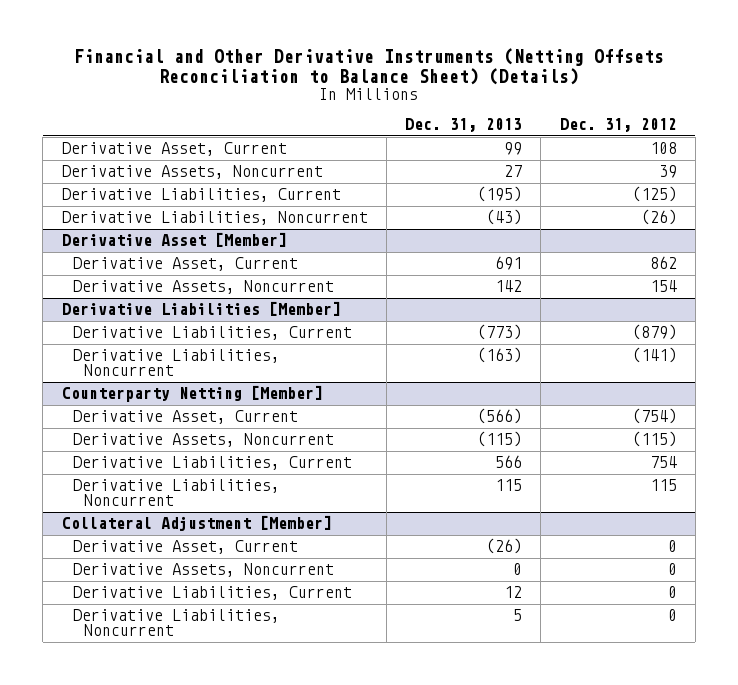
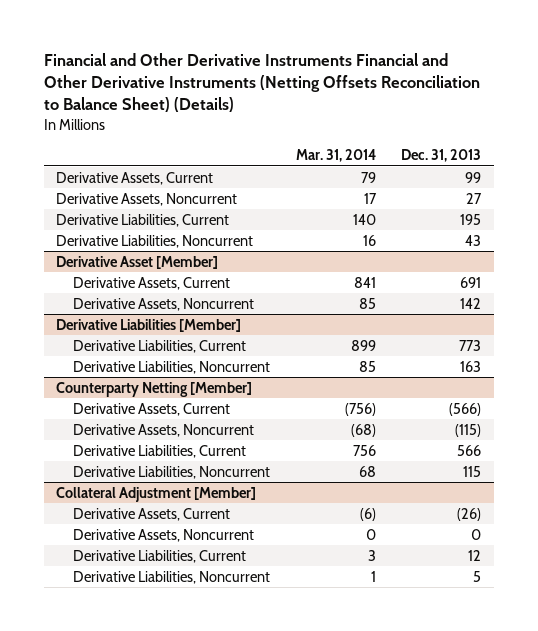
- Financial and Other Derivative Instruments (Netting Offsets Reconciliation to Balance Sheet) (Details)
+ Financial and Other Derivative Instruments Financial and Other Derivative Instruments (Netting Offsets Reconciliation to Balance Sheet) (Details)
- | Dec. 31, 2013 | Dec. 31, 2012
+ | Mar. 31, 2014 | Dec. 31, 2013
- Derivative Asset, Current | 99 | 108
+ Derivative Assets, Current | 79 | 99
- Derivative Liabilities, Current | (195) | (125)
- Derivative Liabilities, Noncurrent | (43) | (26)
+ Derivative Liabilities, Current | 140 | 195
+ Derivative Liabilities, Noncurrent | 16 | 43
@ Derivative Asset [Member]
- Derivative Asset, Current | 691 | 862
+ Derivative Assets, Current | 841 | 691
@ Derivative Liabilities [Member]
- Derivative Liabilities, Current | (773) | (879)
- Derivative Liabilities, Noncurrent | (163) | (141)
+ Derivative Liabilities, Current | 899 | 773
+ Derivative Liabilities, Noncurrent | 85 | 163
@ Counterparty Netting [Member]
- Derivative Asset, Current | (566) | (754)
+ Derivative Assets, Current | (756) | (566)
@ Collateral Adjustment [Member]
- Derivative Asset, Current | (26) | 0
+ Derivative Assets, Current | (6) | (26)

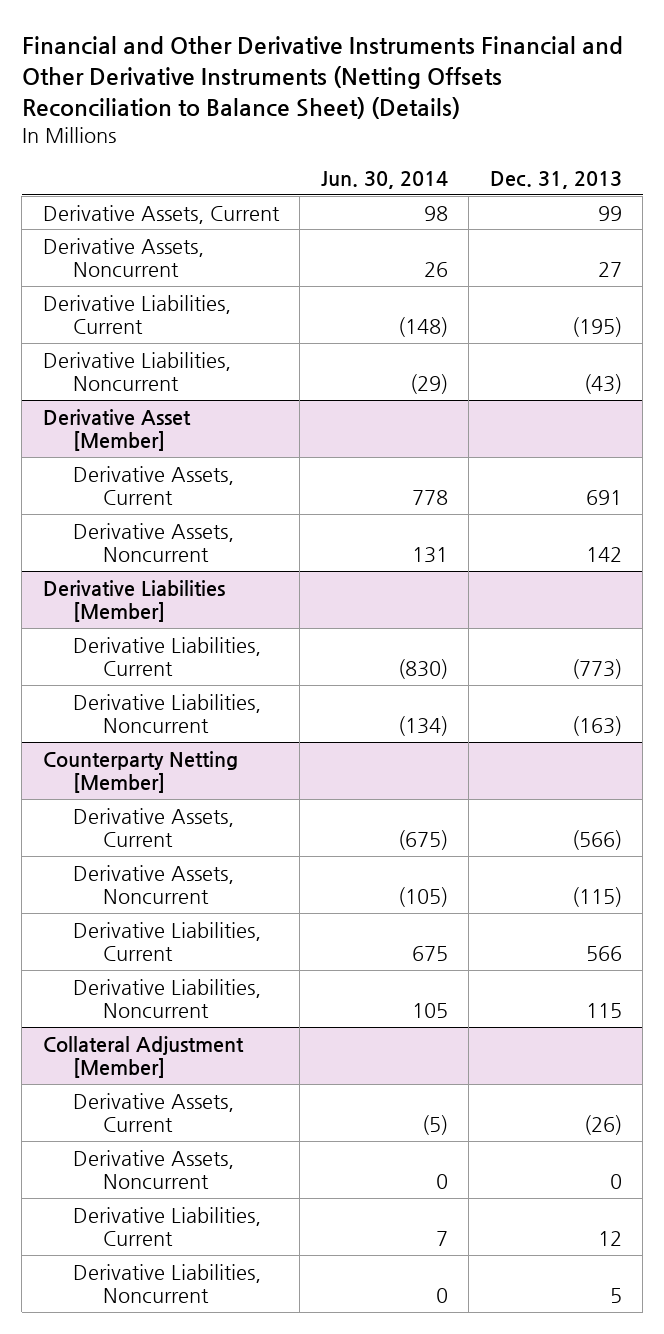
- | Mar. 31, 2014 | Dec. 31, 2013
+ | Jun. 30, 2014 | Dec. 31, 2013
- Derivative Liabilities, Current | 140 | 195
- Derivative Liabilities, Noncurrent | 16 | 43
+ Derivative Liabilities, Current | (148) | (195)
+ Derivative Liabilities, Noncurrent | (29) | (43)
@ Derivative Liabilities [Member]
- Derivative Liabilities, Current | 899 | 773
- Derivative Liabilities, Noncurrent | 85 | 163
+ Derivative Liabilities, Current | (830) | (773)
+ Derivative Liabilities, Noncurrent | (134) | (163)

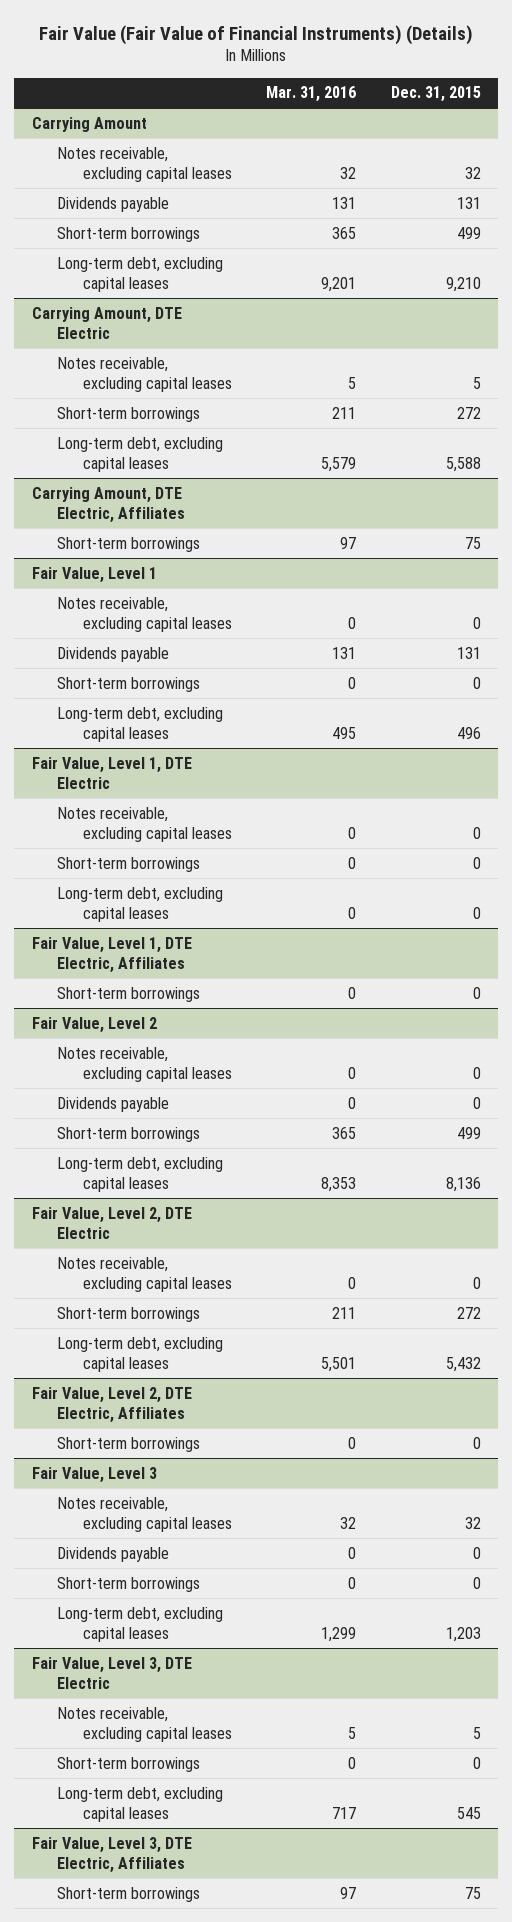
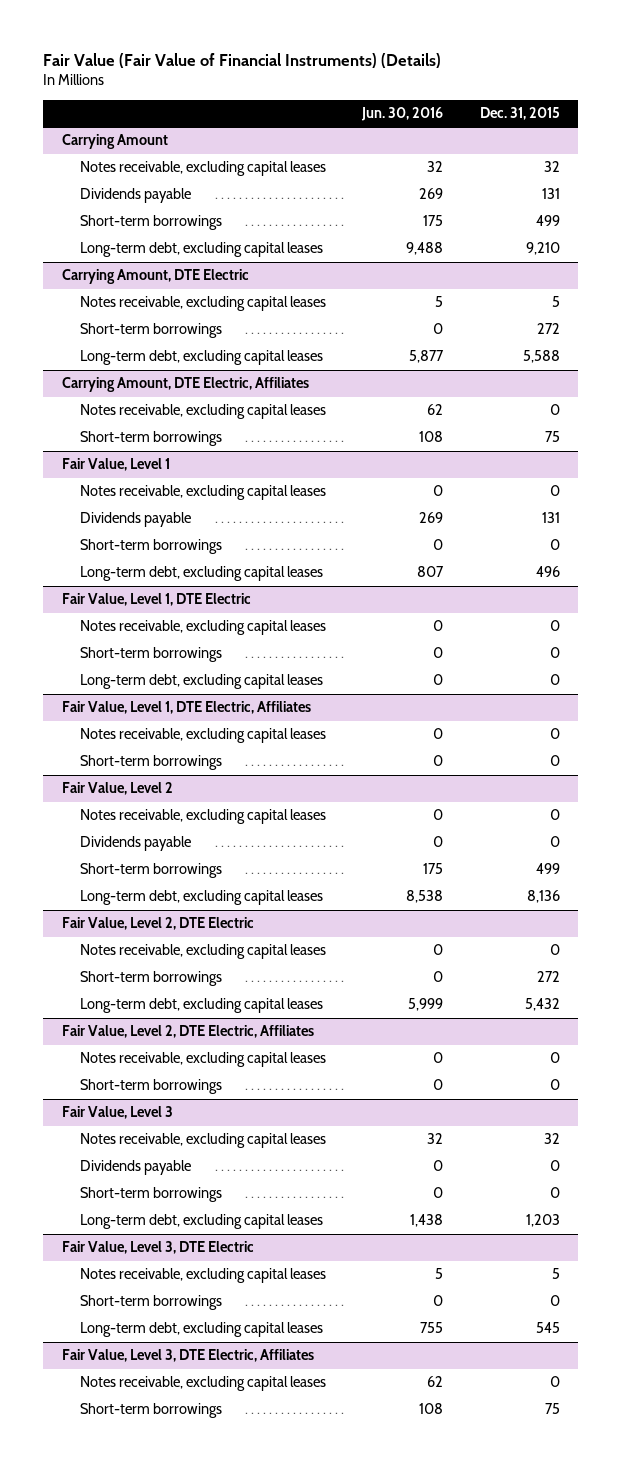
- | Mar. 31, 2016 | Dec. 31, 2015
+ | Jun. 30, 2016 | Dec. 31, 2015
@ Carrying Amount, DTE Electric, Affiliates
+ Notes receivable, excluding capital leases | 62 | 0
@ Fair Value, Level 1, DTE Electric, Affiliates
+ Notes receivable, excluding capital leases | 0 | 0
@ Fair Value, Level 2, DTE Electric, Affiliates
+ Notes receivable, excluding capital leases | 0 | 0
@ Fair Value, Level 3, DTE Electric, Affiliates
+ Notes receivable, excluding capital leases | 62 | 0

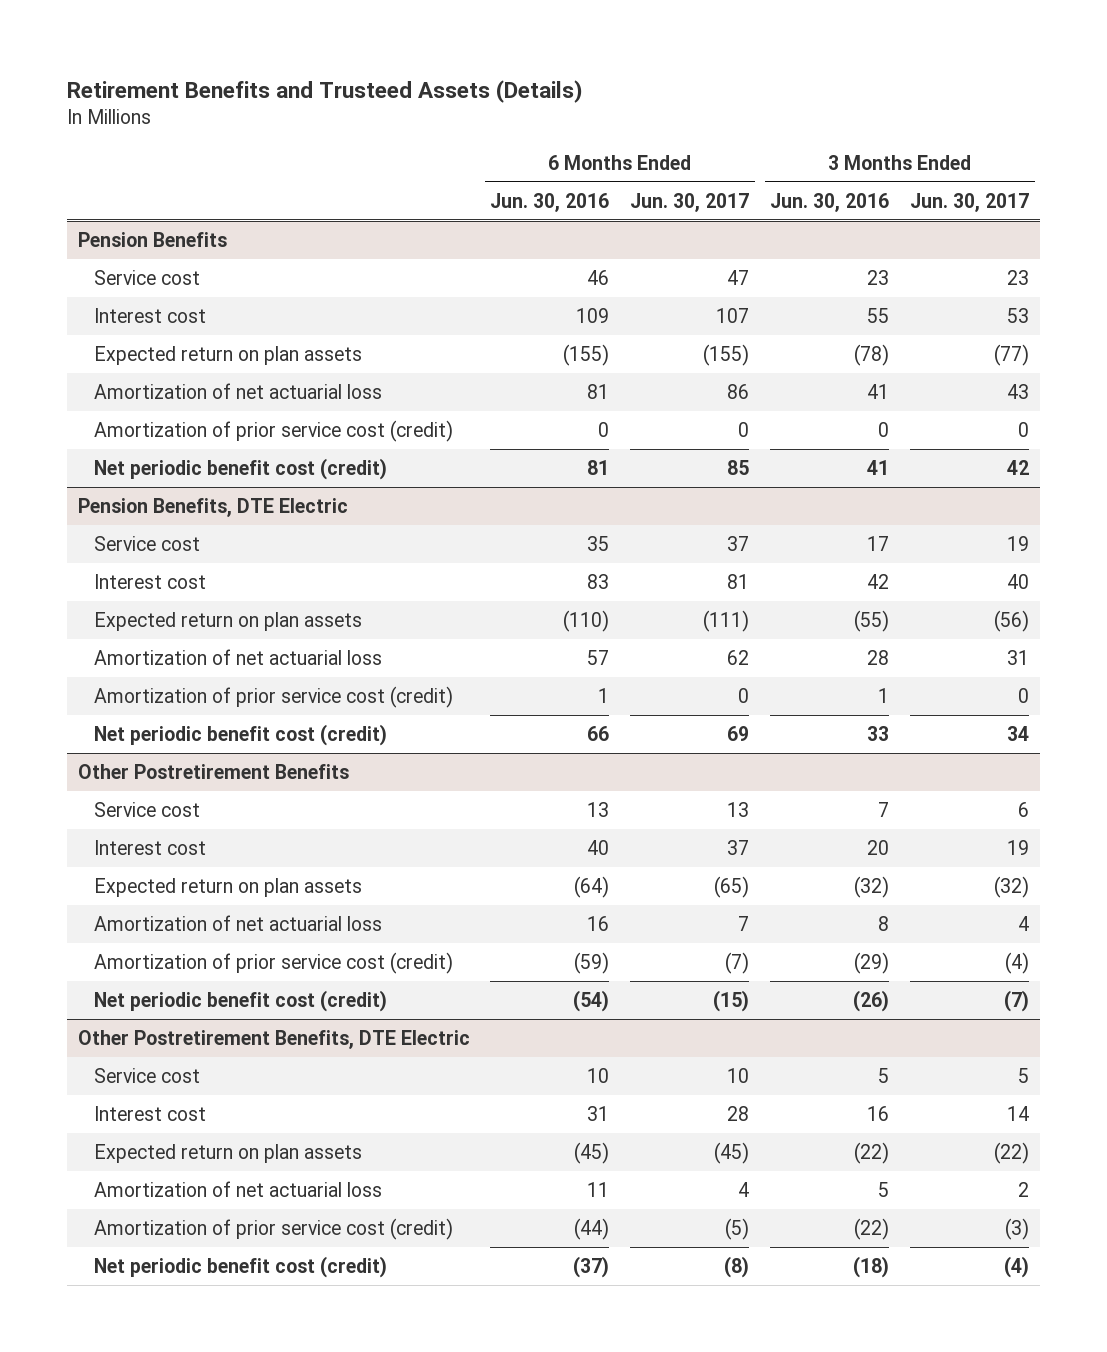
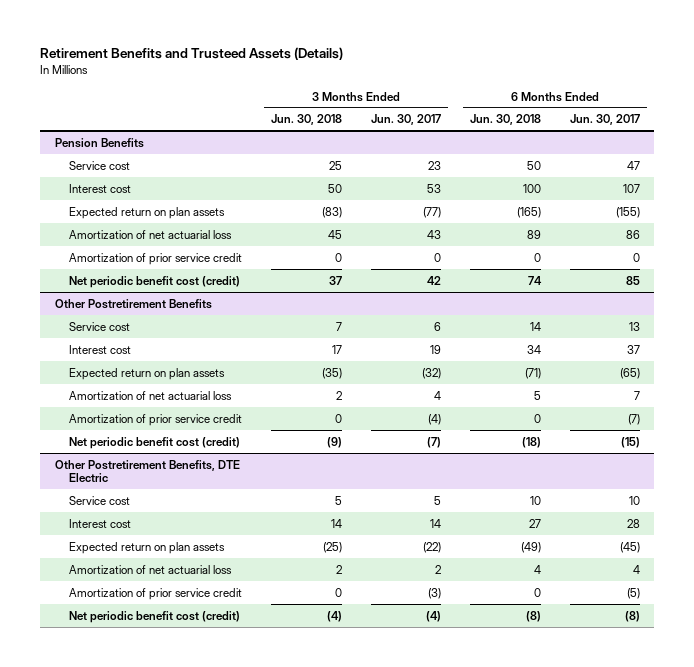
- | 6 Months Ended Jun. 30, 2016 | 6 Months Ended Jun. 30, 2017 | 3 Months Ended Jun. 30, 2016 | 3 Months Ended Jun. 30, 2017
+ | 3 Months Ended Jun. 30, 2018 | 3 Months Ended Jun. 30, 2017 | 6 Months Ended Jun. 30, 2018 | 6 Months Ended Jun. 30, 2017
@ Pension Benefits
- Amortization of prior service cost (credit) | 0 | 0 | 0 | 0
+ Amortization of prior service credit | 0 | 0 | 0 | 0
- Pension Benefits, DTE Electric
- Service cost | 35 | 37 | 17 | 19
- Interest cost | 83 | 81 | 42 | 40
- Expected return on plan assets | (110) | (111) | (55) | (56)
- Amortization of net actuarial loss | 57 | 62 | 28 | 31
- Amortization of prior service cost (credit) | 1 | 0 | 1 | 0
- Net periodic benefit cost (credit) | 66 | 69 | 33 | 34
@ Other Postretirement Benefits
- Amortization of prior service cost (credit) | (59) | (7) | (29) | (4)
+ Amortization of prior service credit | 0 | (4) | 0 | (7)
@ Other Postretirement Benefits, DTE Electric
- Amortization of prior service cost (credit) | (44) | (5) | (22) | (3)
+ Amortization of prior service credit | 0 | (3) | 0 | (5)

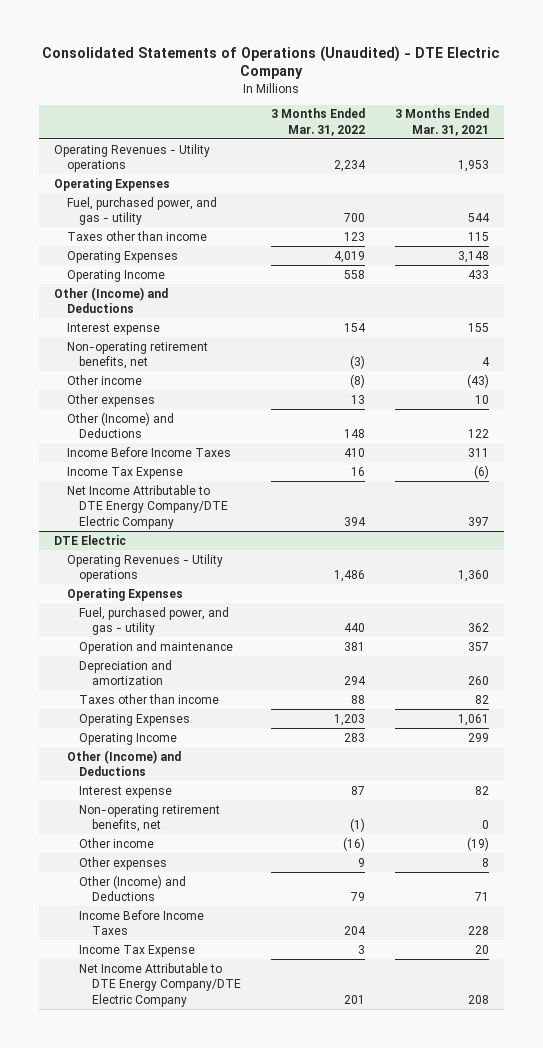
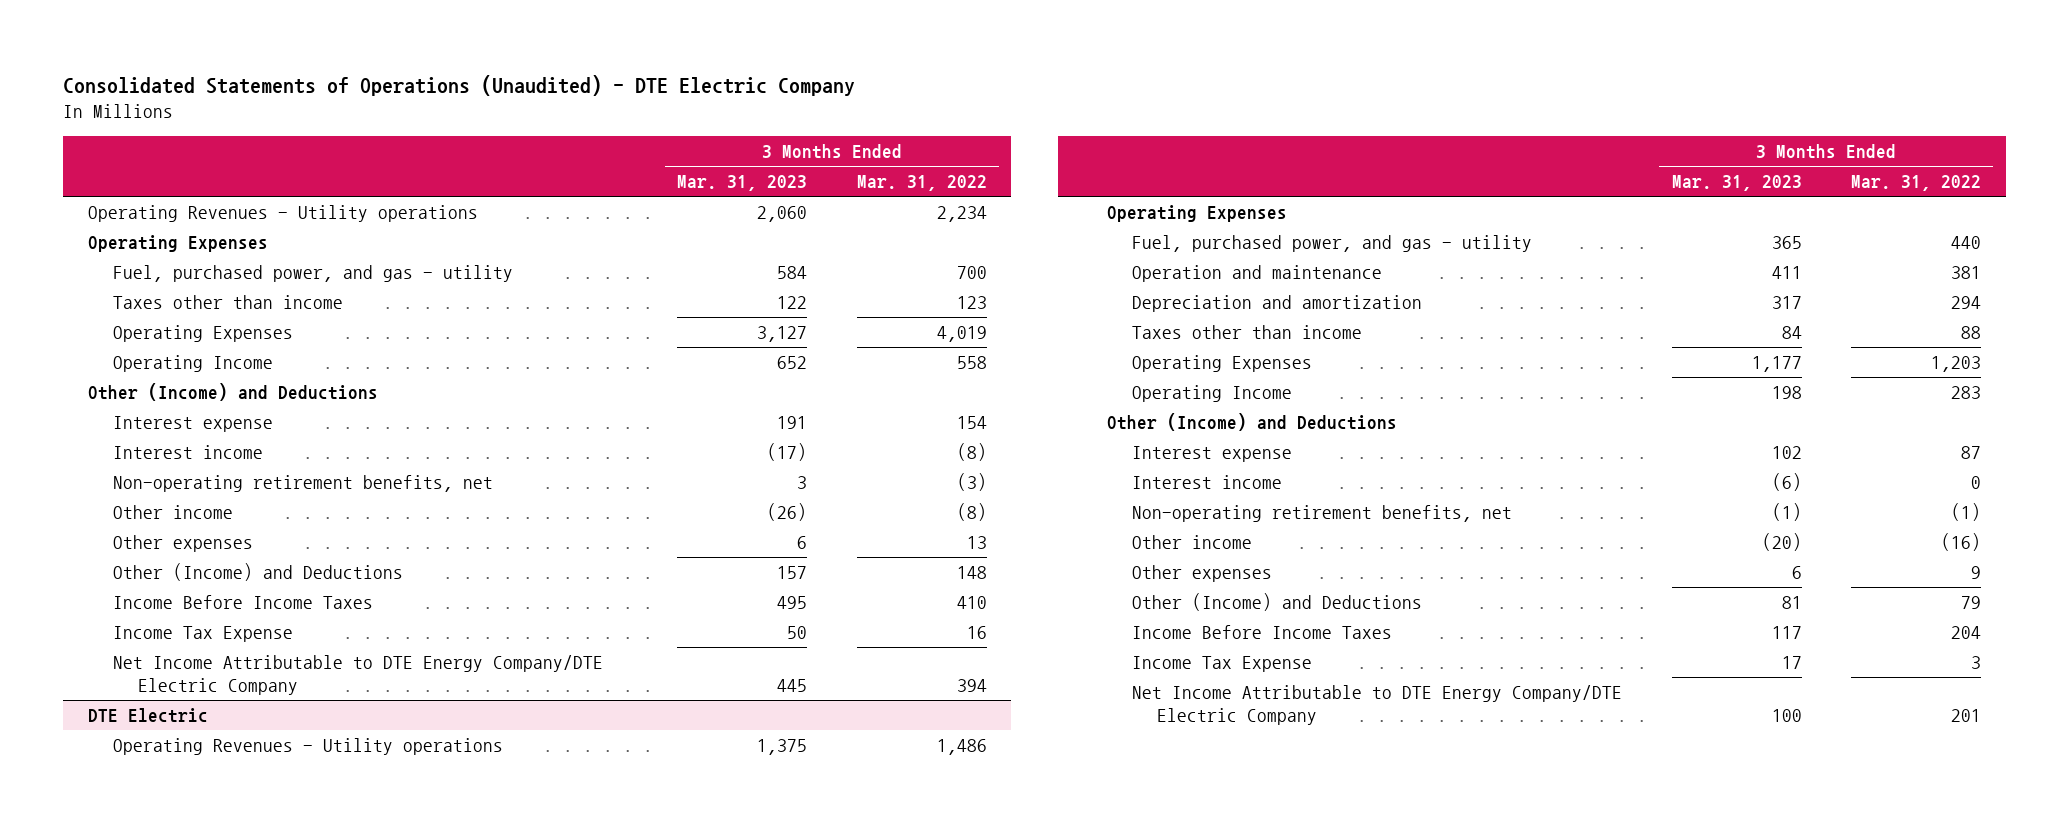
- | 3 Months Ended Mar. 31, 2022 | 3 Months Ended Mar. 31, 2021
+ | 3 Months Ended Mar. 31, 2023 | 3 Months Ended Mar. 31, 2022
+ Interest income | (17) | (8)
@ DTE Electric
+ Interest income | (6) | 0

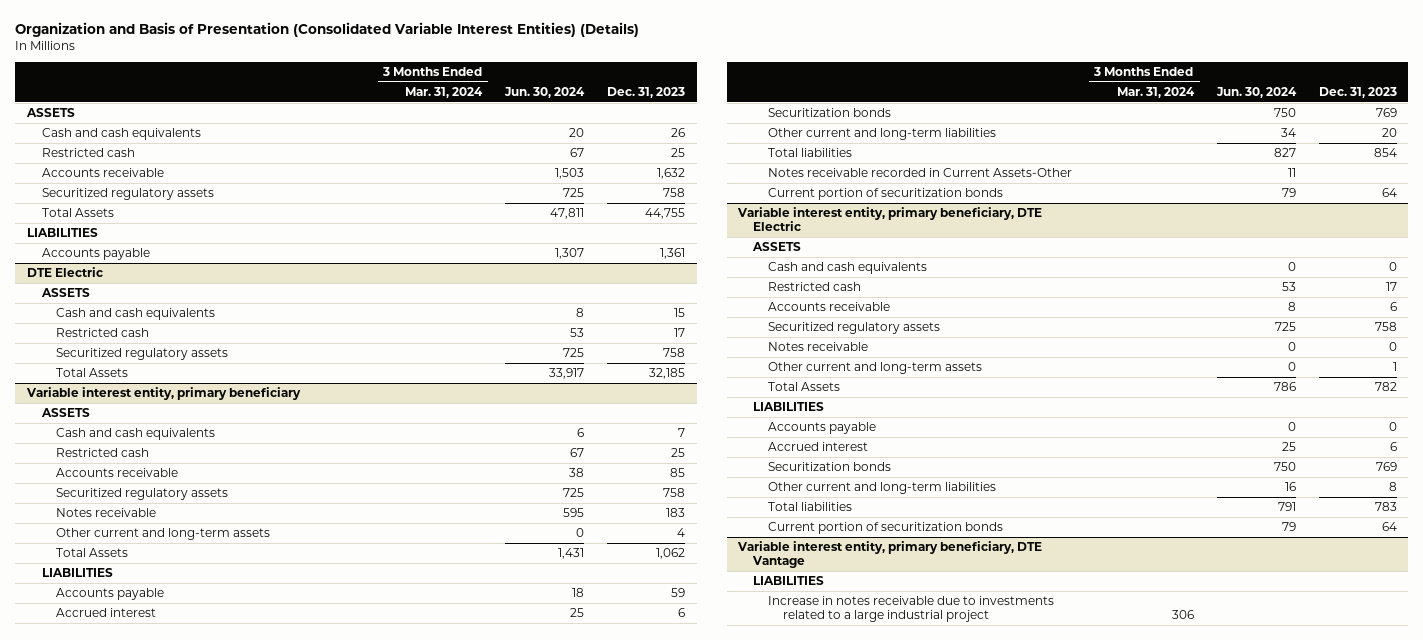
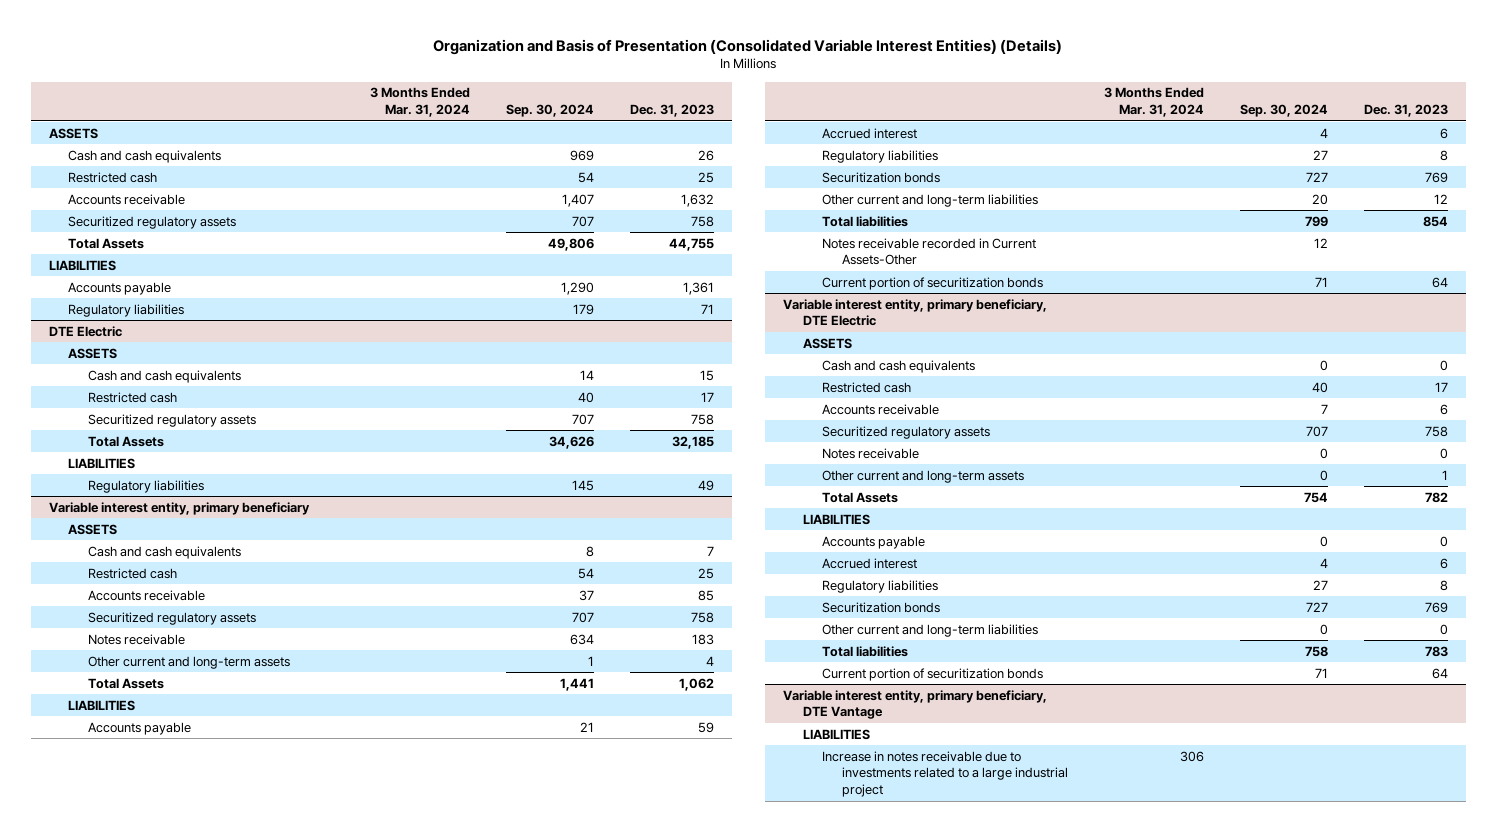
- | 3 Months Ended Mar. 31, 2024 | Jun. 30, 2024 | Dec. 31, 2023
+ | 3 Months Ended Mar. 31, 2024 | Sep. 30, 2024 | Dec. 31, 2023
+ Regulatory liabilities | | 179 | 71
@ DTE Electric
+ LIABILITIES
+ Regulatory liabilities | | 145 | 49
@ Variable interest entity, primary beneficiary
+ Regulatory liabilities | | 27 | 8
- Other current and long-term liabilities | | 34 | 20
+ Other current and long-term liabilities | | 20 | 12
@ Variable interest entity, primary beneficiary, DTE Electric
+ Regulatory liabilities | | 27 | 8
- Other current and long-term liabilities | | 16 | 8
+ Other current and long-term liabilities | | 0 | 0

